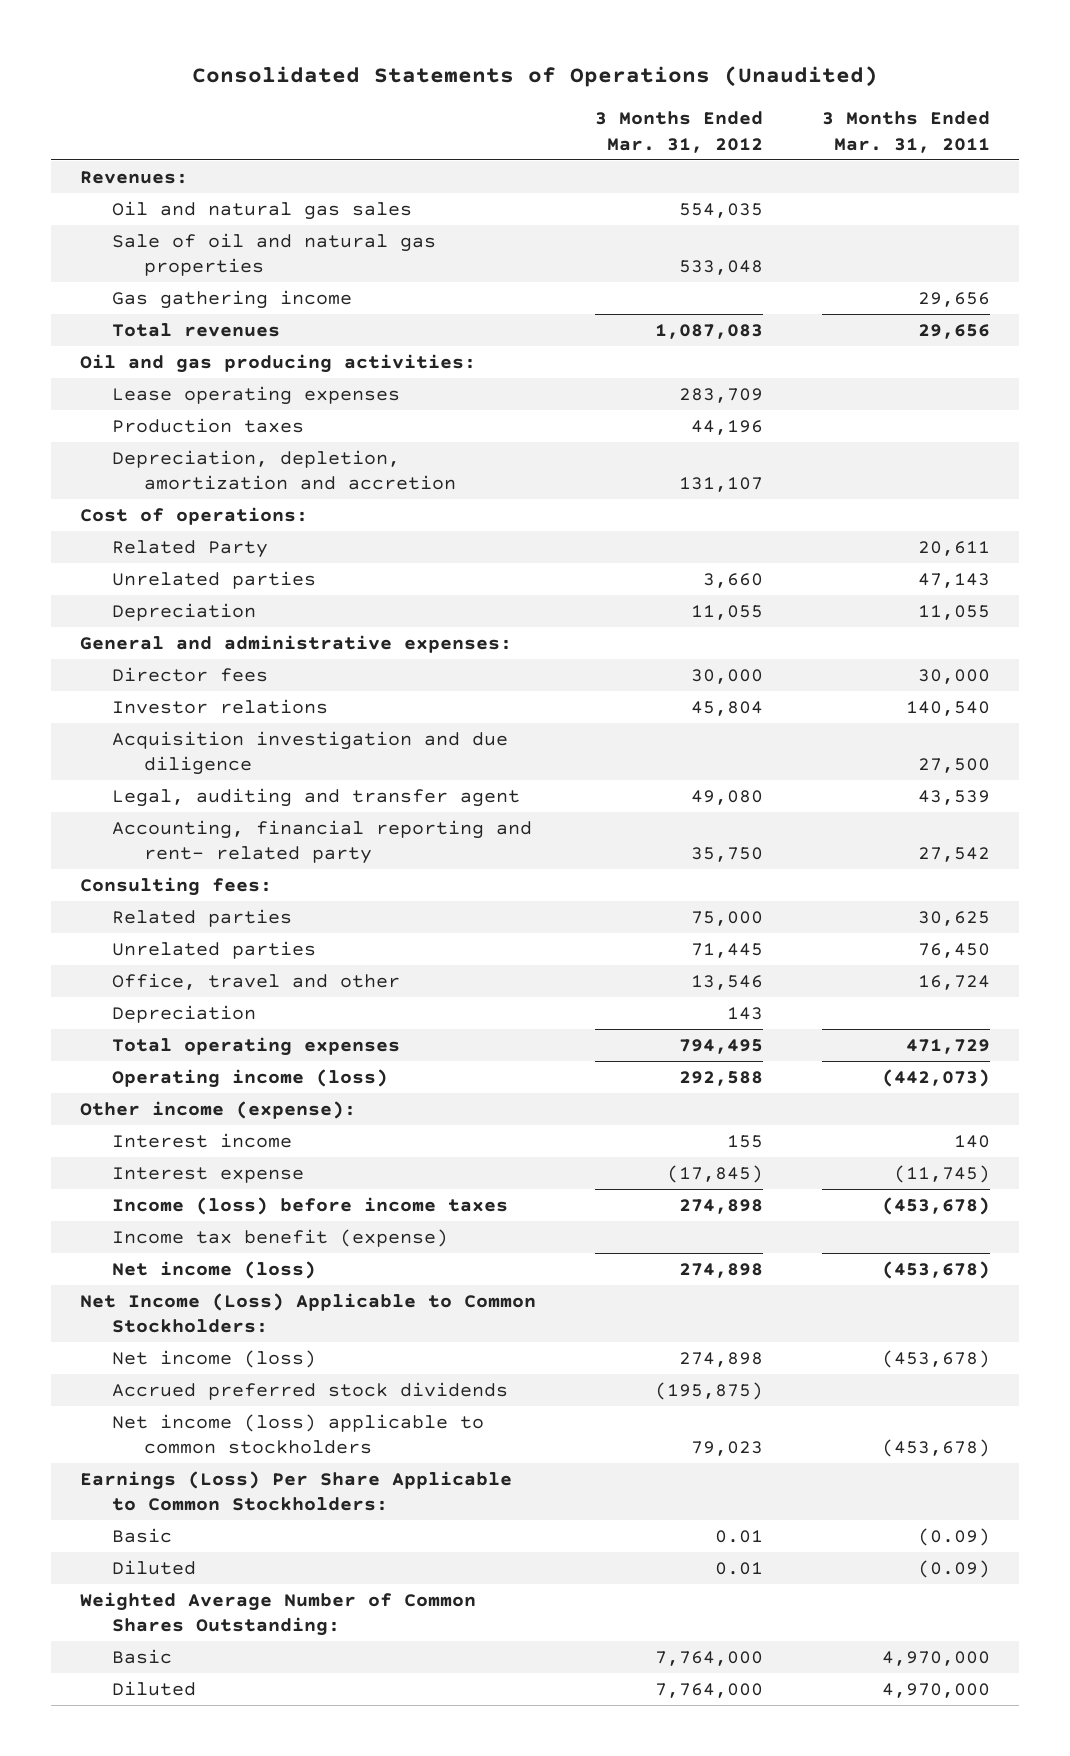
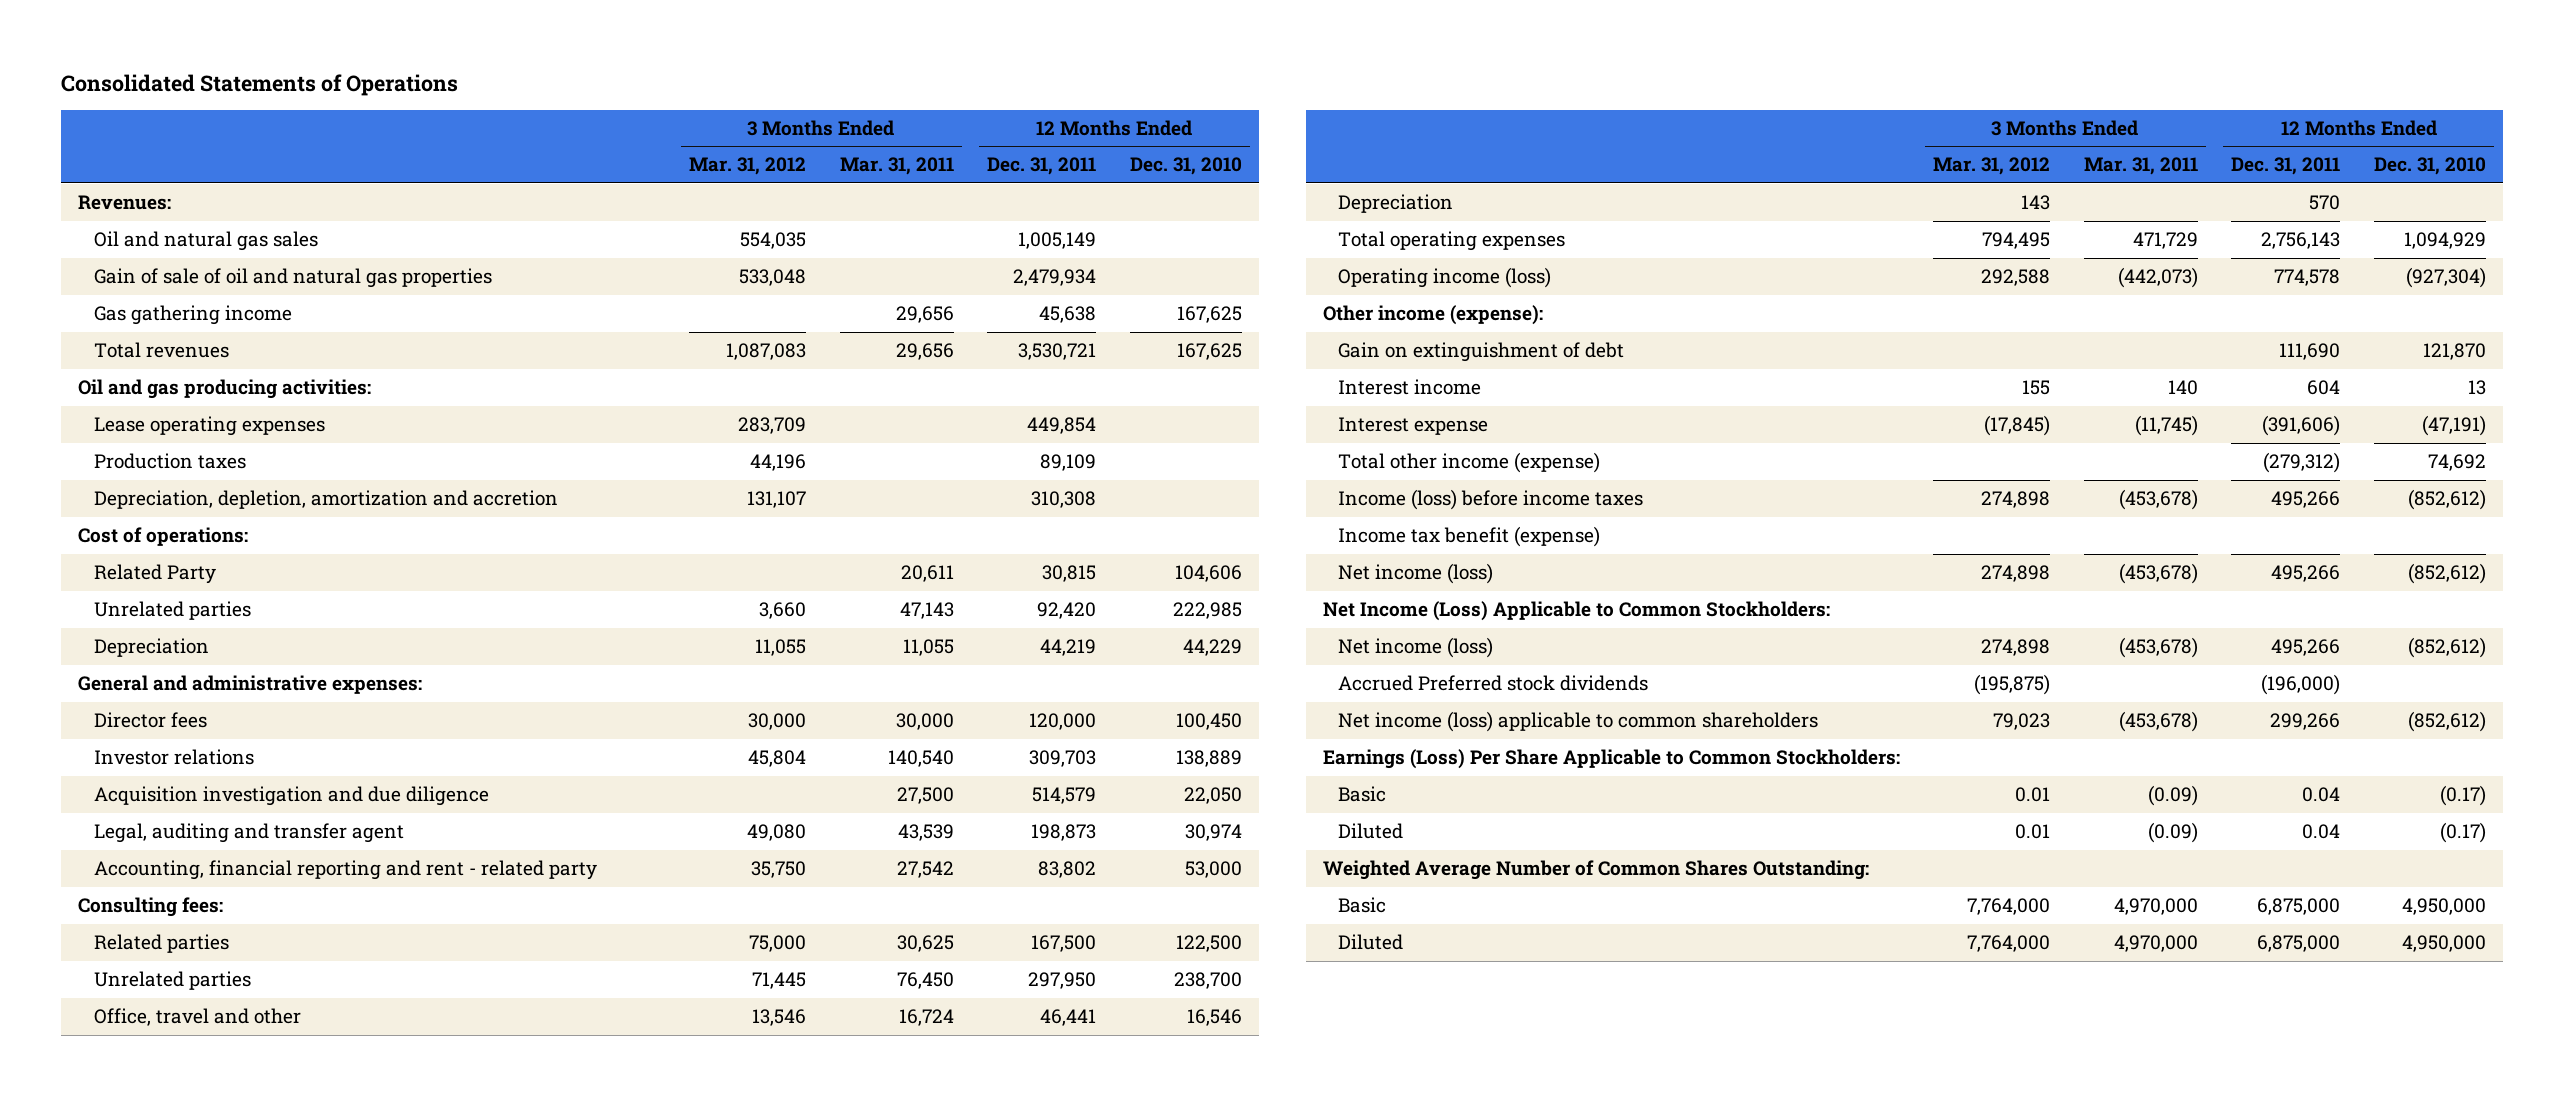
- Consolidated Statements of Operations (Unaudited)
+ Consolidated Statements of Operations
- | 3 Months Ended Mar. 31, 2012 | 3 Months Ended Mar. 31, 2011
+ | 3 Months Ended Mar. 31, 2012 | 3 Months Ended Mar. 31, 2011 | 12 Months Ended Dec. 31, 2011 | 12 Months Ended Dec. 31, 2010
- Sale of oil and natural gas properties | 533,048 |
+ Gain of sale of oil and natural gas properties | 533,048 | | 2,479,934 |
- Accounting, financial reporting and rent- related party | 35,750 | 27,542
+ Accounting, financial reporting and rent - related party | 35,750 | 27,542 | 83,802 | 53,000
+ Gain on extinguishment of debt | | | 111,690 | 121,870
+ Total other income (expense) | | | (279,312) | 74,692
- Accrued preferred stock dividends | (195,875) |
- Net income (loss) applicable to common stockholders | 79,023 | (453,678)
+ Accrued Preferred stock dividends | (195,875) | | (196,000) |
+ Net income (loss) applicable to common shareholders | 79,023 | (453,678) | 299,266 | (852,612)

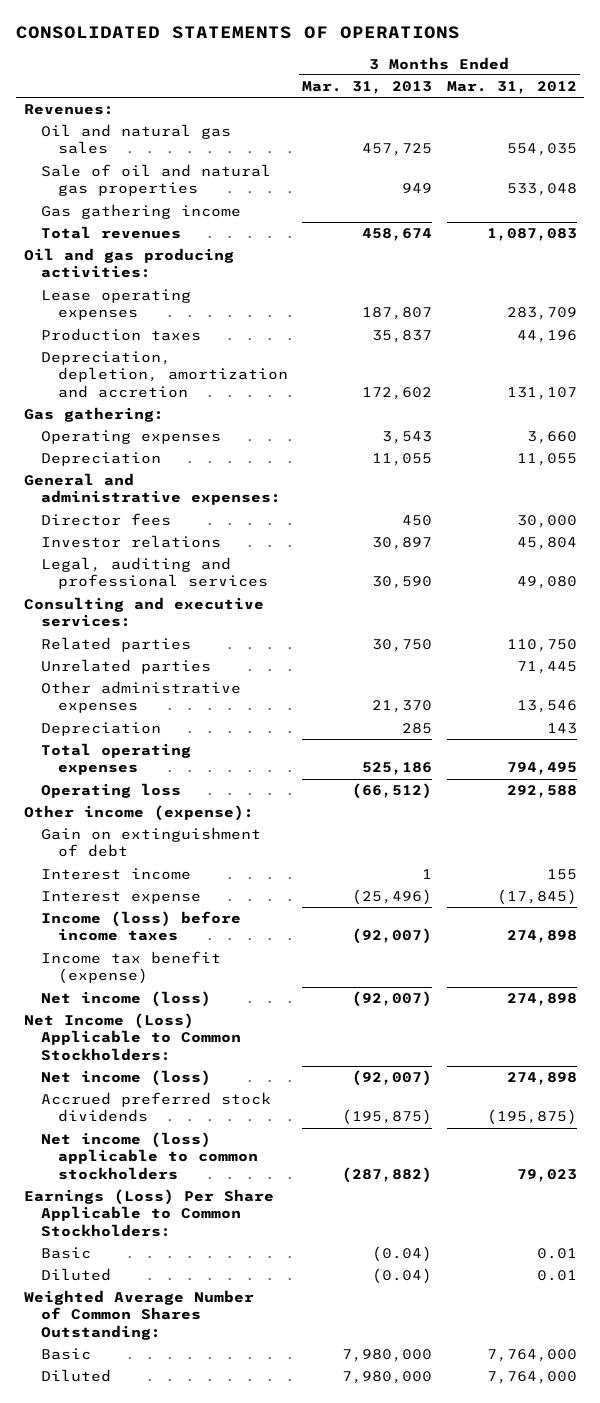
- Consolidated Statements of Operations
+ CONSOLIDATED STATEMENTS OF OPERATIONS
- | 3 Months Ended Mar. 31, 2012 | 3 Months Ended Mar. 31, 2011 | 12 Months Ended Dec. 31, 2011 | 12 Months Ended Dec. 31, 2010
+ | 3 Months Ended Mar. 31, 2013 | 3 Months Ended Mar. 31, 2012
- Gain of sale of oil and natural gas properties | 533,048 | | 2,479,934 |
+ Sale of oil and natural gas properties | 949 | 533,048
- Cost of operations:
- Related Party | | 20,611 | 30,815 | 104,606
- Unrelated parties | 3,660 | 47,143 | 92,420 | 222,985
+ Gas gathering:
+ Operating expenses | 3,543 | 3,660
- Acquisition investigation and due diligence | | 27,500 | 514,579 | 22,050
- Legal, auditing and transfer agent | 49,080 | 43,539 | 198,873 | 30,974
- Accounting, financial reporting and rent - related party | 35,750 | 27,542 | 83,802 | 53,000
- Consulting fees:
- Related parties | 75,000 | 30,625 | 167,500 | 122,500
+ Legal, auditing and professional services | 30,590 | 49,080
+ Consulting and executive services:
+ Related parties | 30,750 | 110,750
- Office, travel and other | 13,546 | 16,724 | 46,441 | 16,546
+ Other administrative expenses | 21,370 | 13,546
- Operating income (loss) | 292,588 | (442,073) | 774,578 | (927,304)
+ Operating loss | (66,512) | 292,588
- Total other income (expense) | | | (279,312) | 74,692
- Accrued Preferred stock dividends | (195,875) | | (196,000) |
- Net income (loss) applicable to common shareholders | 79,023 | (453,678) | 299,266 | (852,612)
+ Accrued preferred stock dividends | (195,875) | (195,875)
+ Net income (loss) applicable to common stockholders | (287,882) | 79,023

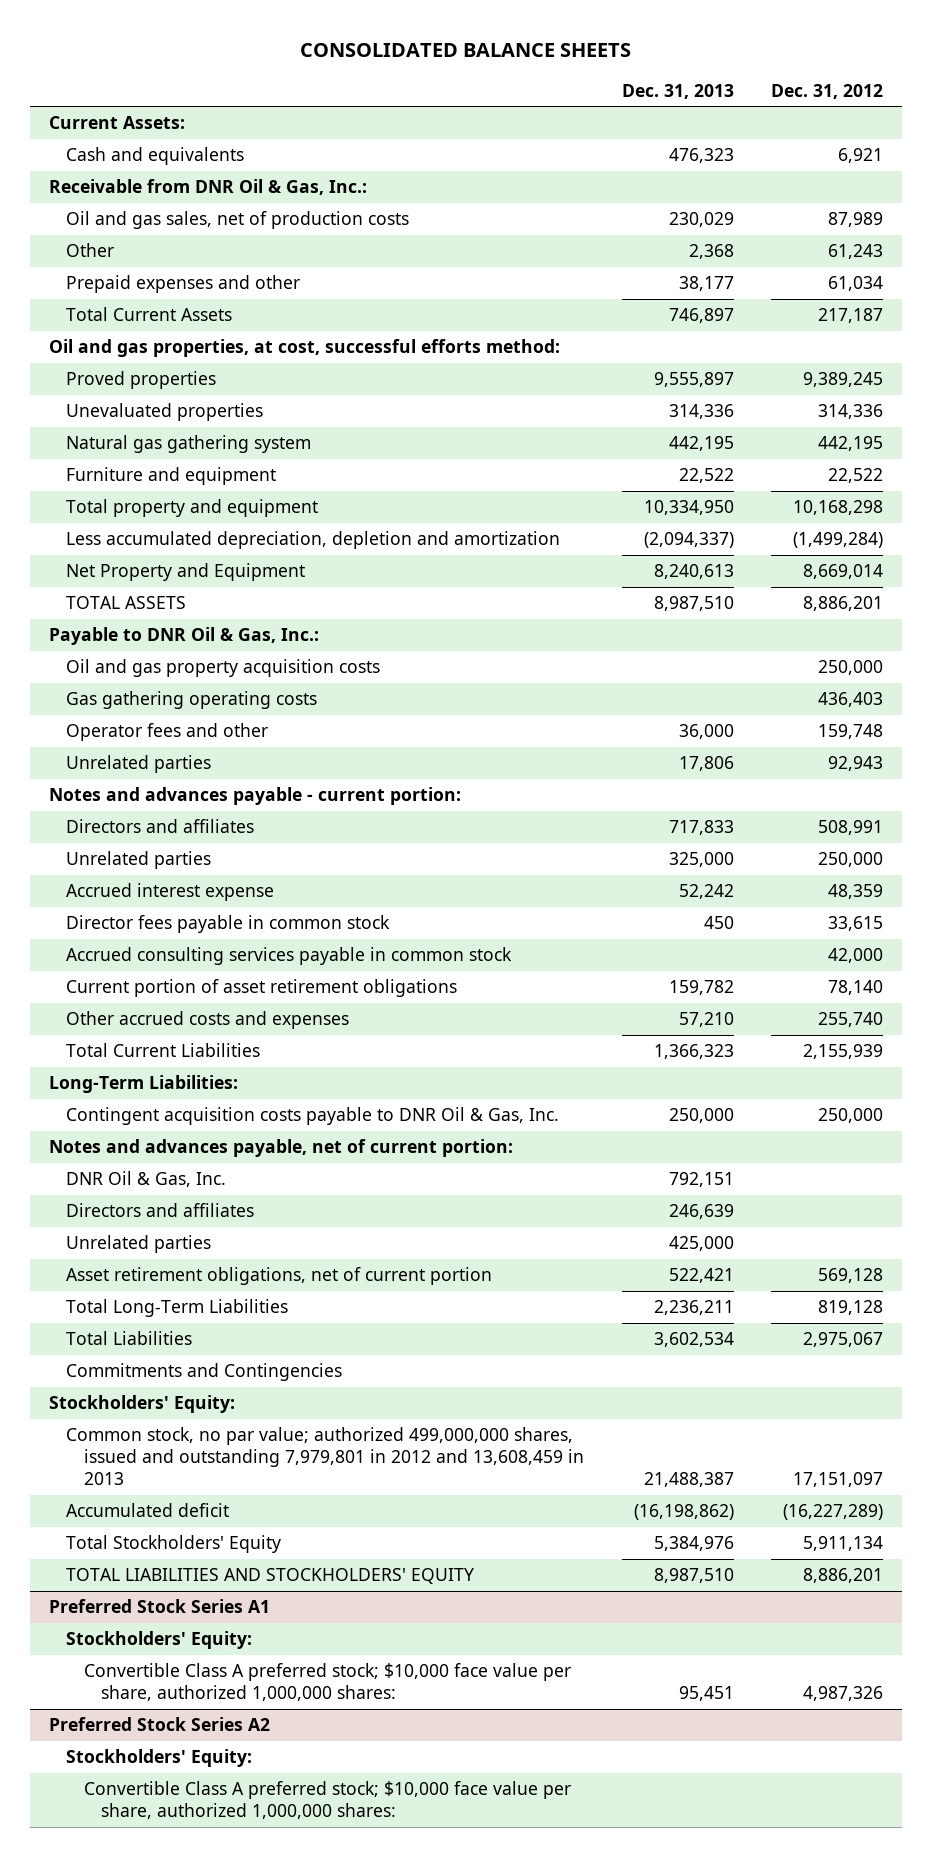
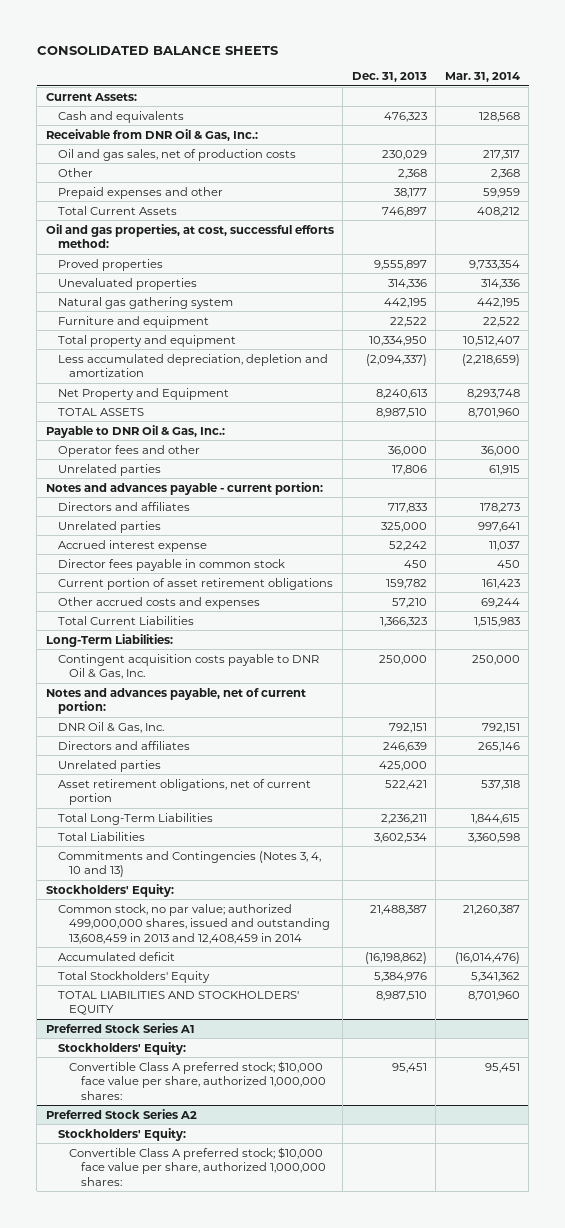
- | Dec. 31, 2013 | Dec. 31, 2012
+ | Dec. 31, 2013 | Mar. 31, 2014
- Oil and gas property acquisition costs | | 250,000
- Gas gathering operating costs | | 436,403
- Accrued consulting services payable in common stock | | 42,000
- Commitments and Contingencies
+ Commitments and Contingencies (Notes 3, 4, 10 and 13)
- Common stock, no par value; authorized 499,000,000 shares, issued and outstanding 7,979,801 in 2012 and 13,608,459 in 2013 | 21,488,387 | 17,151,097
+ Common stock, no par value; authorized 499,000,000 shares, issued and outstanding 13,608,459 in 2013 and 12,408,459 in 2014 | 21,488,387 | 21,260,387

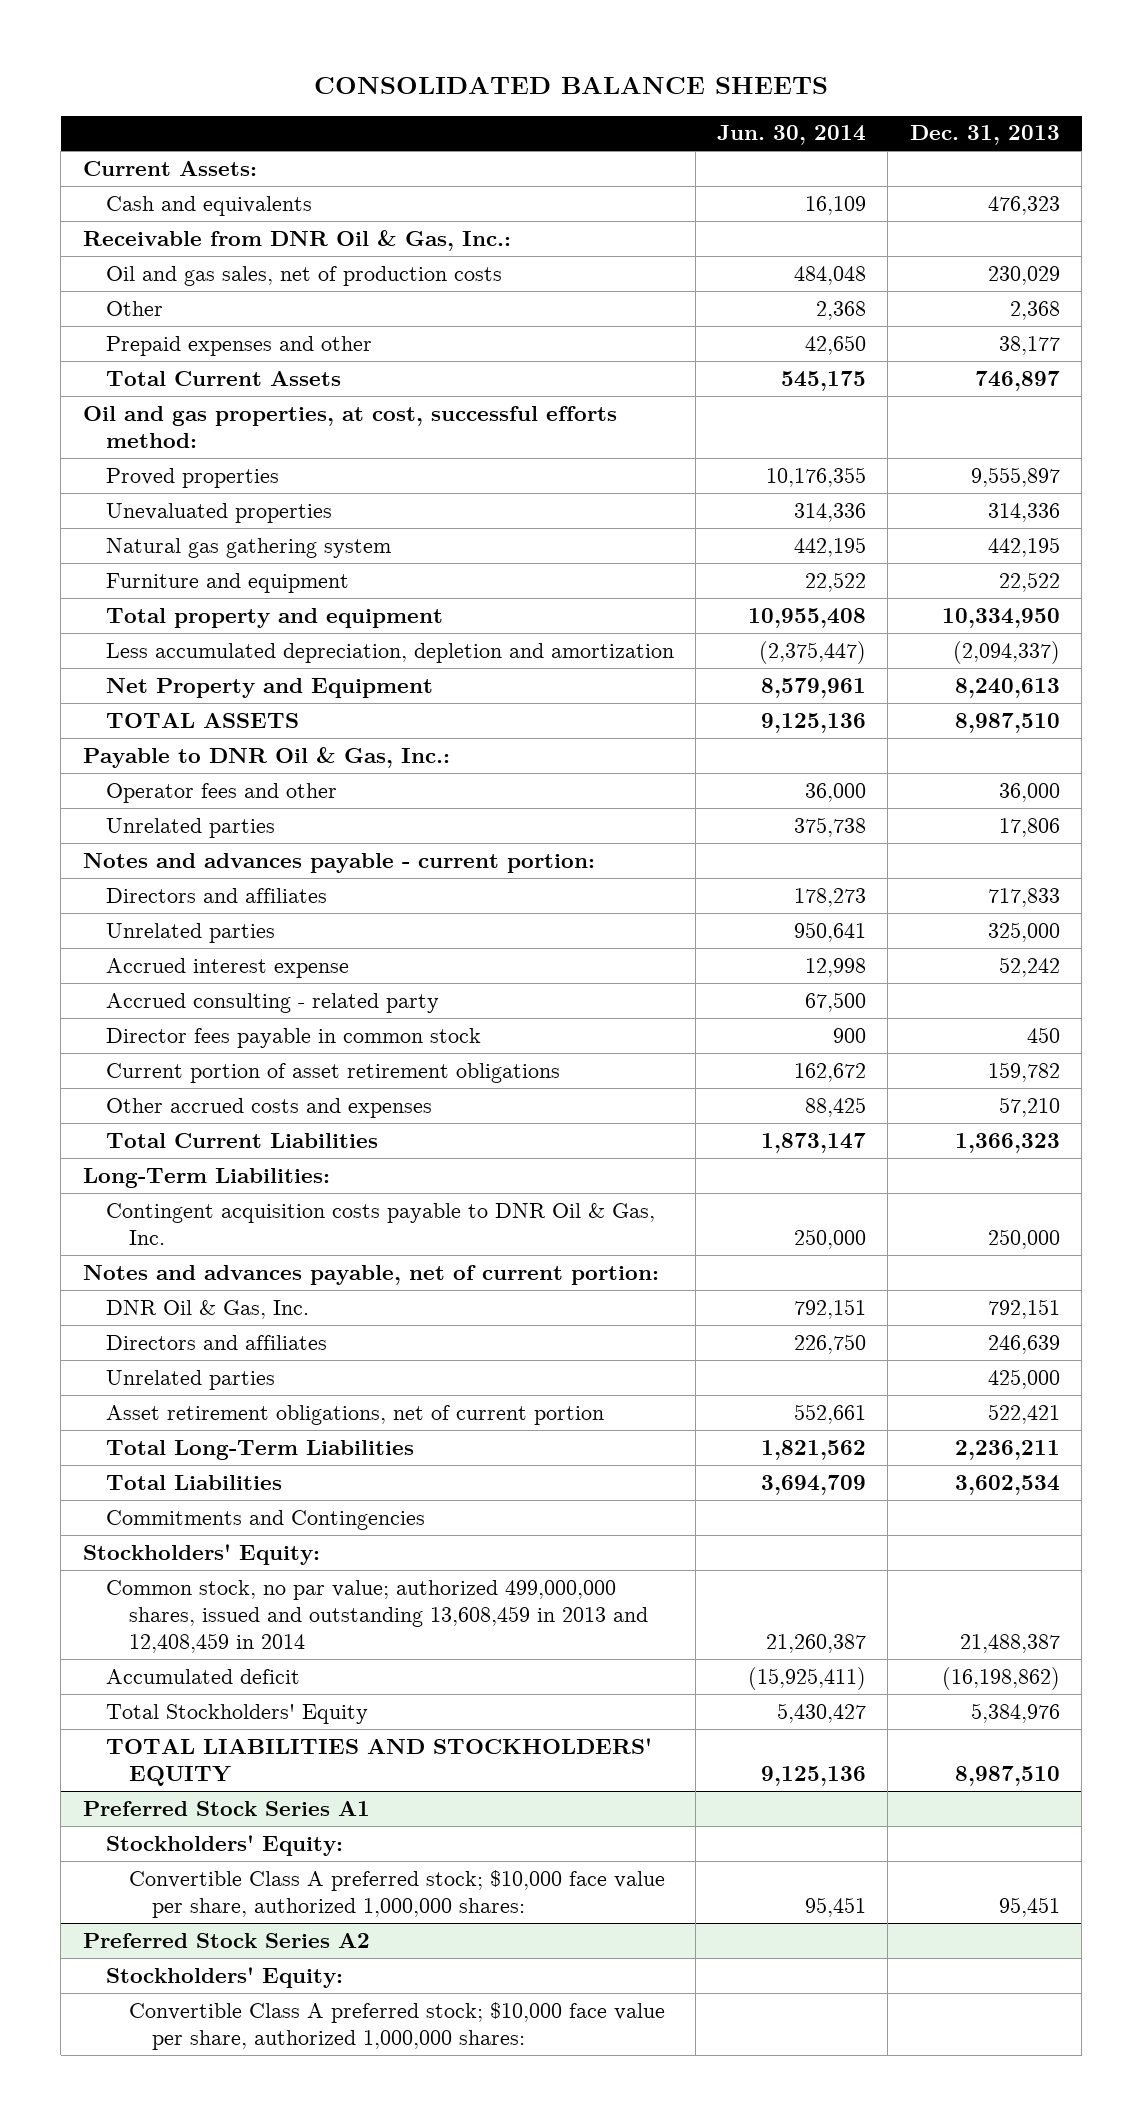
- | Dec. 31, 2013 | Mar. 31, 2014
+ | Jun. 30, 2014 | Dec. 31, 2013
+ Accrued consulting - related party | 67,500 |
- Commitments and Contingencies (Notes 3, 4, 10 and 13)
+ Commitments and Contingencies

